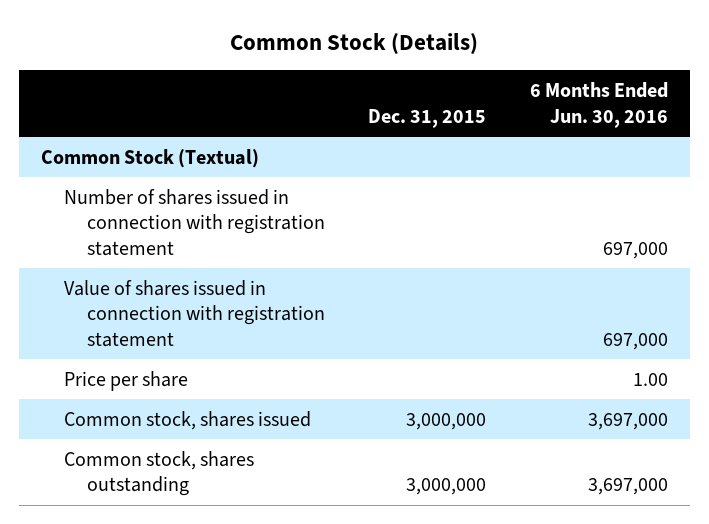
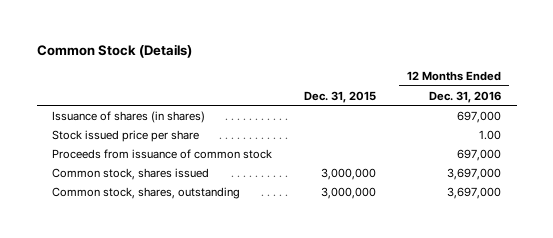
- | Dec. 31, 2015 | 6 Months Ended Jun. 30, 2016
+ | Dec. 31, 2015 | 12 Months Ended Dec. 31, 2016
- Common Stock (Textual)
- Number of shares issued in connection with registration statement | | 697,000
- Value of shares issued in connection with registration statement | | 697,000
- Price per share | | 1.00
+ Issuance of shares (in shares) | | 697,000
+ Stock issued price per share | | 1.00
+ Proceeds from issuance of common stock | | 697,000
- Common stock, shares outstanding | 3,000,000 | 3,697,000
+ Common stock, shares, outstanding | 3,000,000 | 3,697,000

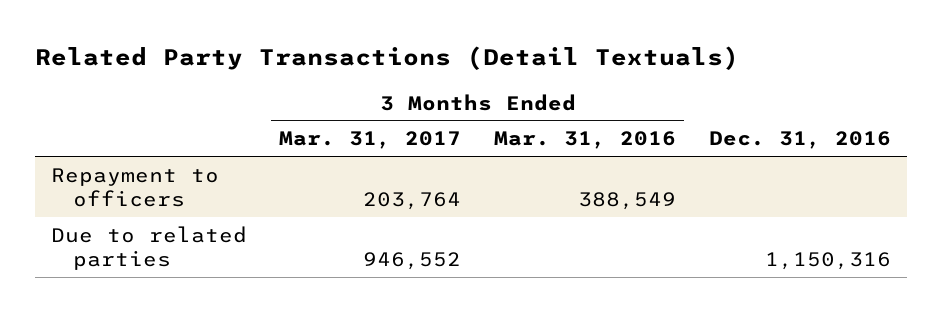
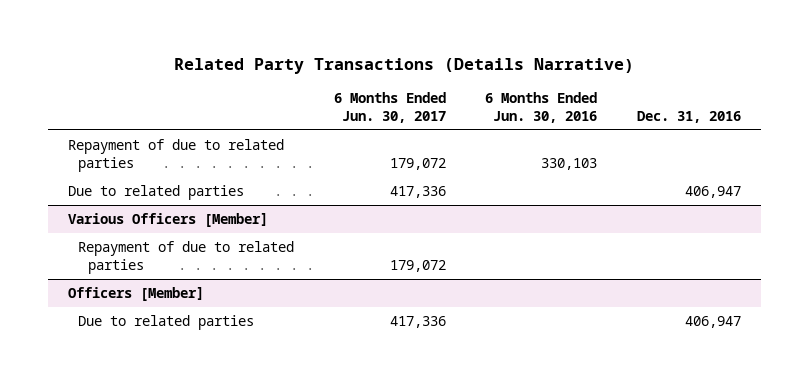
- Related Party Transactions (Detail Textuals)
+ Related Party Transactions (Details Narrative)
- | 3 Months Ended Mar. 31, 2017 | 3 Months Ended Mar. 31, 2016 | Dec. 31, 2016
+ | 6 Months Ended Jun. 30, 2017 | 6 Months Ended Jun. 30, 2016 | Dec. 31, 2016
- Repayment to officers | 203,764 | 388,549 |
- Due to related parties | 946,552 | | 1,150,316
+ Repayment of due to related parties | 179,072 | 330,103 |
+ Due to related parties | 417,336 | | 406,947
+ Various Officers [Member]
+ Repayment of due to related parties | 179,072 | |
+ Officers [Member]
+ Due to related parties | 417,336 | | 406,947

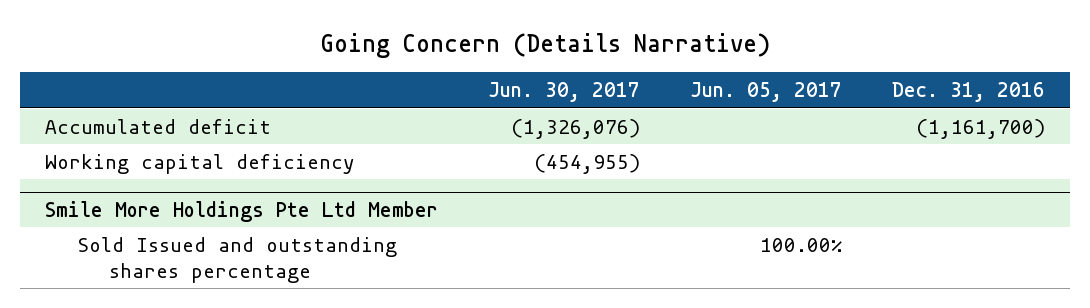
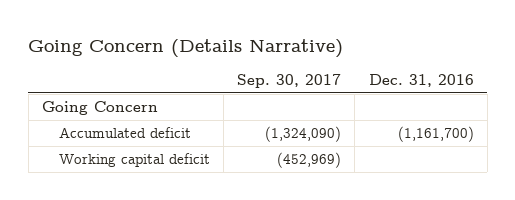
- | Jun. 30, 2017 | Jun. 05, 2017 | Dec. 31, 2016
+ | Sep. 30, 2017 | Dec. 31, 2016
+ Going Concern
- Working capital deficiency | (454,955) | |
- Smile More Holdings Pte Ltd Member
- Sold Issued and outstanding shares percentage | | 100.00% |
+ Working capital deficit | (452,969) |

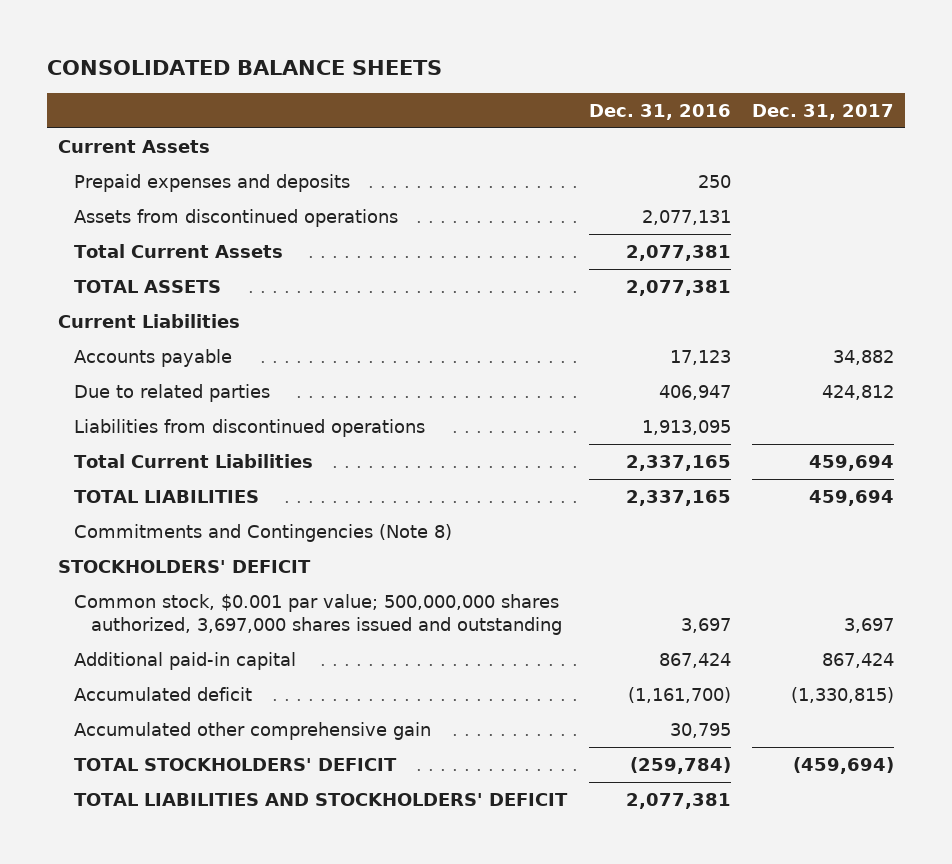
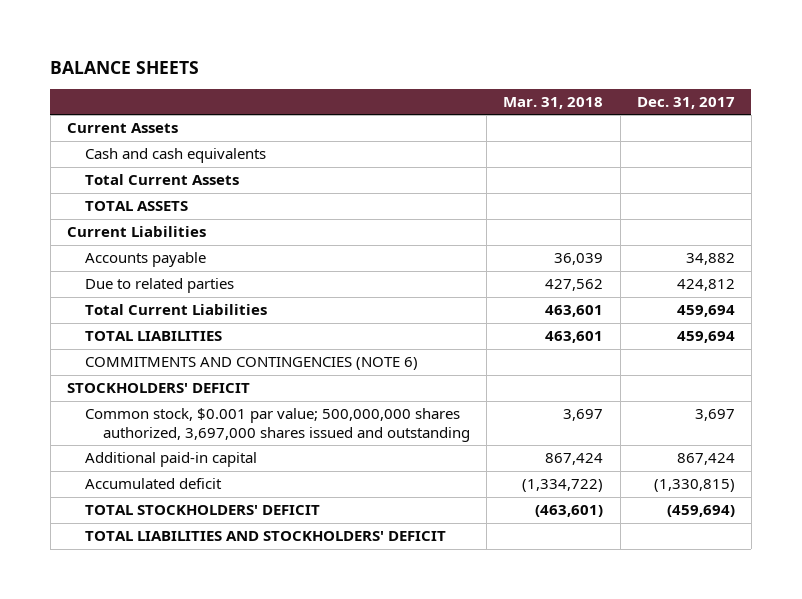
- CONSOLIDATED BALANCE SHEETS
+ BALANCE SHEETS
- | Dec. 31, 2016 | Dec. 31, 2017
+ | Mar. 31, 2018 | Dec. 31, 2017
- Prepaid expenses and deposits | 250 |
- Assets from discontinued operations | 2,077,131 |
+ Cash and cash equivalents
- Liabilities from discontinued operations | 1,913,095 |
- Commitments and Contingencies (Note 8)
+ COMMITMENTS AND CONTINGENCIES (NOTE 6)
- Accumulated other comprehensive gain | 30,795 |

